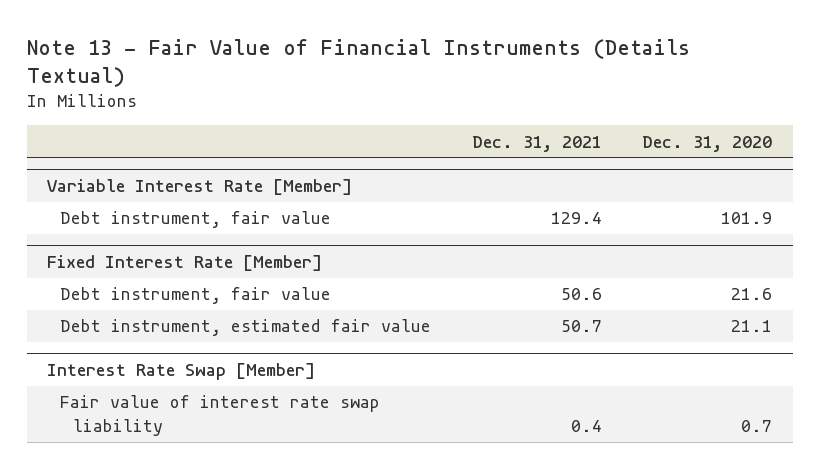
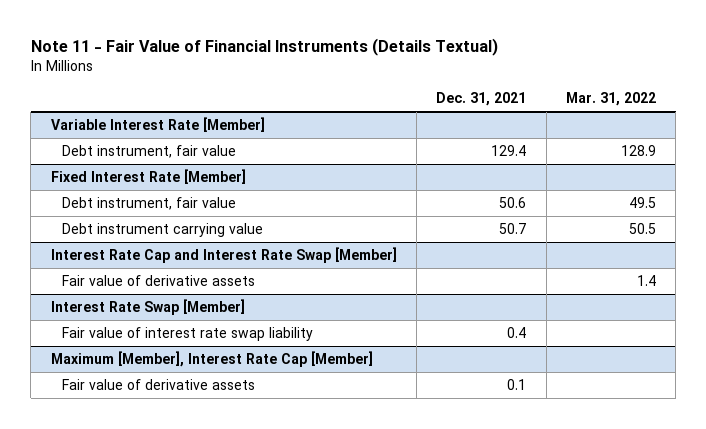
- Note 13 - Fair Value of Financial Instruments (Details Textual)
+ Note 11 - Fair Value of Financial Instruments (Details Textual)
- | Dec. 31, 2021 | Dec. 31, 2020
+ | Dec. 31, 2021 | Mar. 31, 2022
@ Fixed Interest Rate [Member]
- Debt instrument, estimated fair value | 50.7 | 21.1
+ Debt instrument carrying value | 50.7 | 50.5
+ Interest Rate Cap and Interest Rate Swap [Member]
+ Fair value of derivative assets | | 1.4
+ Maximum [Member], Interest Rate Cap [Member]
+ Fair value of derivative assets | 0.1 |

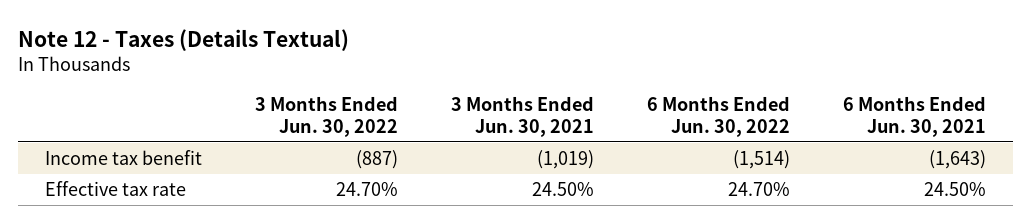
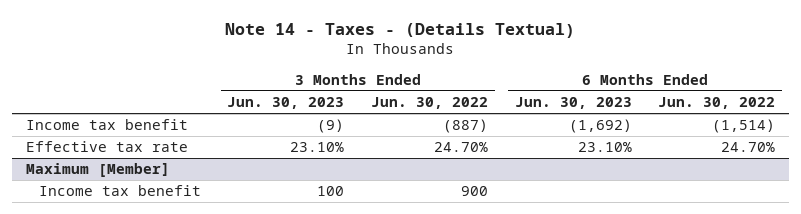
- Note 12 - Taxes (Details Textual)
+ Note 14 - Taxes - (Details Textual)
- | 3 Months Ended Jun. 30, 2022 | 3 Months Ended Jun. 30, 2021 | 6 Months Ended Jun. 30, 2022 | 6 Months Ended Jun. 30, 2021
+ | 3 Months Ended Jun. 30, 2023 | 3 Months Ended Jun. 30, 2022 | 6 Months Ended Jun. 30, 2023 | 6 Months Ended Jun. 30, 2022
+ Maximum [Member]
+ Income tax benefit | 100 | 900 | |

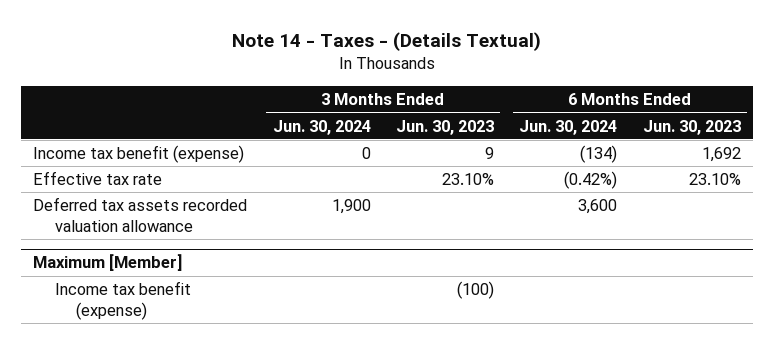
- | 3 Months Ended Jun. 30, 2023 | 3 Months Ended Jun. 30, 2022 | 6 Months Ended Jun. 30, 2023 | 6 Months Ended Jun. 30, 2022
+ | 3 Months Ended Jun. 30, 2024 | 3 Months Ended Jun. 30, 2023 | 6 Months Ended Jun. 30, 2024 | 6 Months Ended Jun. 30, 2023
- Income tax benefit | (9) | (887) | (1,692) | (1,514)
+ Income tax benefit (expense) | 0 | 9 | (134) | 1,692
+ Deferred tax assets recorded valuation allowance | 1,900 | | 3,600 |
@ Maximum [Member]
- Income tax benefit | 100 | 900 | |
+ Income tax benefit (expense) | | (100) | |

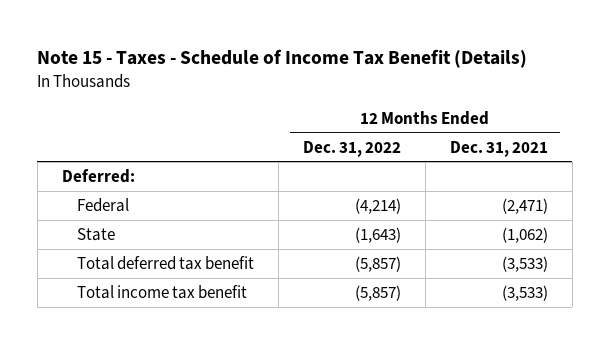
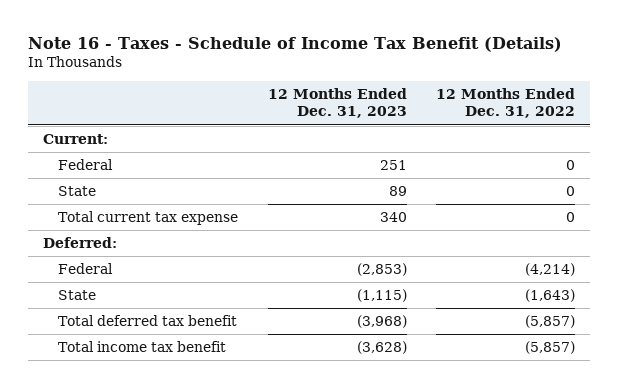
- Note 15 - Taxes - Schedule of Income Tax Benefit (Details)
+ Note 16 - Taxes - Schedule of Income Tax Benefit (Details)
- | 12 Months Ended Dec. 31, 2022 | 12 Months Ended Dec. 31, 2021
+ | 12 Months Ended Dec. 31, 2023 | 12 Months Ended Dec. 31, 2022
+ Current:
+ Federal | 251 | 0
+ State | 89 | 0
+ Total current tax expense | 340 | 0

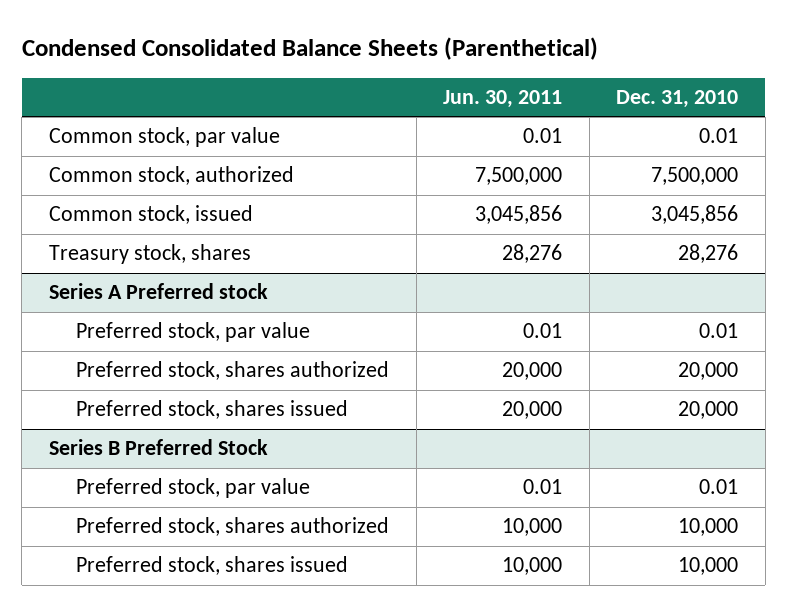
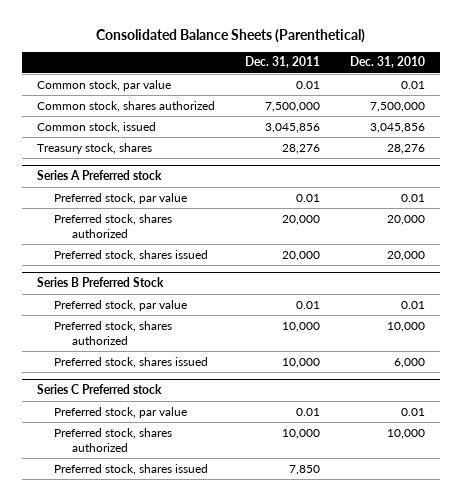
- Condensed Consolidated Balance Sheets (Parenthetical)
+ Consolidated Balance Sheets (Parenthetical)
- | Jun. 30, 2011 | Dec. 31, 2010
+ | Dec. 31, 2011 | Dec. 31, 2010
- Common stock, authorized | 7,500,000 | 7,500,000
+ Common stock, shares authorized | 7,500,000 | 7,500,000
@ Series B Preferred Stock
- Preferred stock, shares issued | 10,000 | 10,000
+ Preferred stock, shares issued | 10,000 | 6,000
+ Series C Preferred stock
+ Preferred stock, par value | 0.01 | 0.01
+ Preferred stock, shares authorized | 10,000 | 10,000
+ Preferred stock, shares issued | 7,850 |

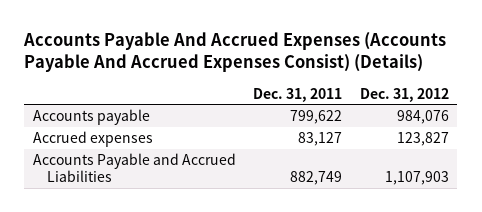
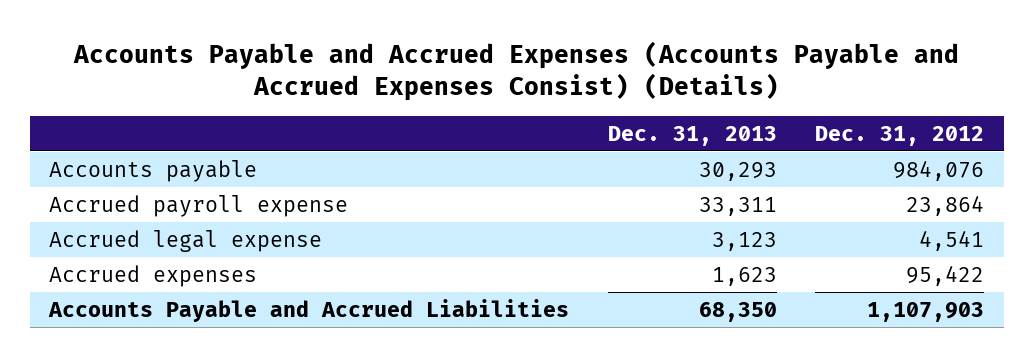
- Accounts Payable And Accrued Expenses (Accounts Payable And Accrued Expenses Consist) (Details)
+ Accounts Payable and Accrued Expenses (Accounts Payable and Accrued Expenses Consist) (Details)
- | Dec. 31, 2011 | Dec. 31, 2012
+ | Dec. 31, 2013 | Dec. 31, 2012
- Accrued expenses | 83,127 | 123,827
+ Accrued payroll expense | 33,311 | 23,864
+ Accrued legal expense | 3,123 | 4,541
+ Accrued expenses | 1,623 | 95,422

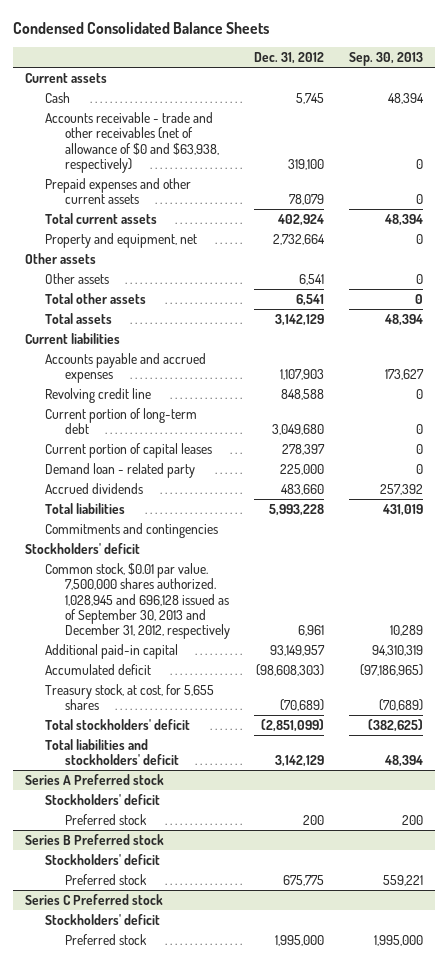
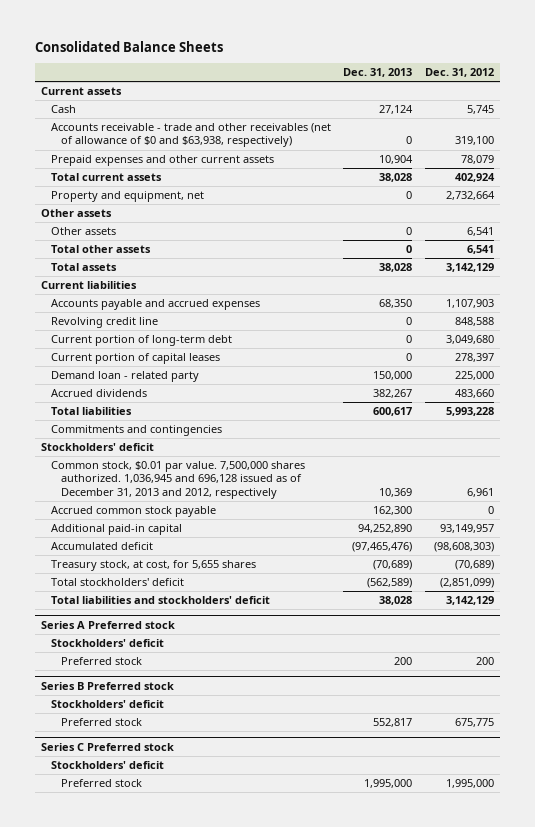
- Condensed Consolidated Balance Sheets
+ Consolidated Balance Sheets
- | Dec. 31, 2012 | Sep. 30, 2013
+ | Dec. 31, 2013 | Dec. 31, 2012
- Common stock, $0.01 par value. 7,500,000 shares authorized. 1,028,945 and 696,128 issued as of September 30, 2013 and December 31, 2012, respectively | 6,961 | 10,289
+ Common stock, $0.01 par value. 7,500,000 shares authorized. 1,036,945 and 696,128 issued as of December 31, 2013 and 2012, respectively | 10,369 | 6,961
+ Accrued common stock payable | 162,300 | 0

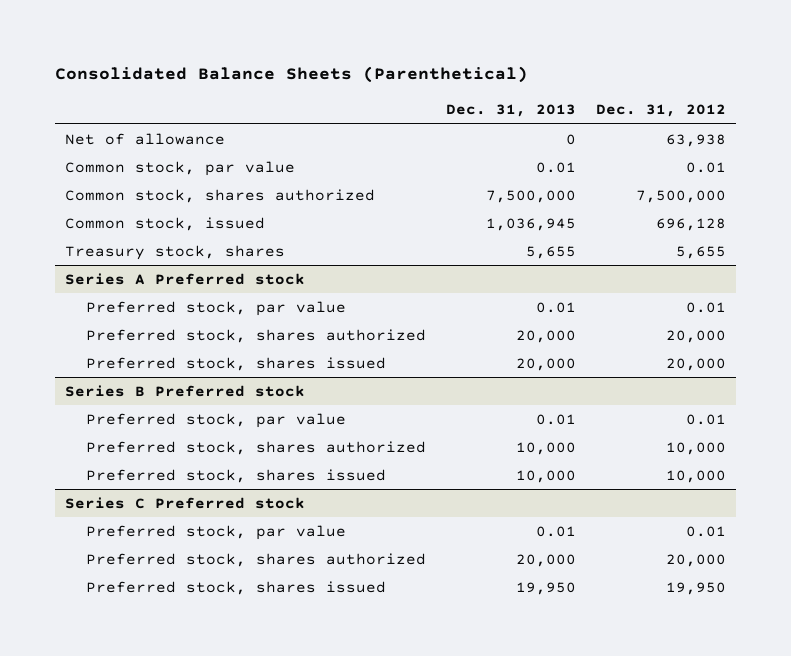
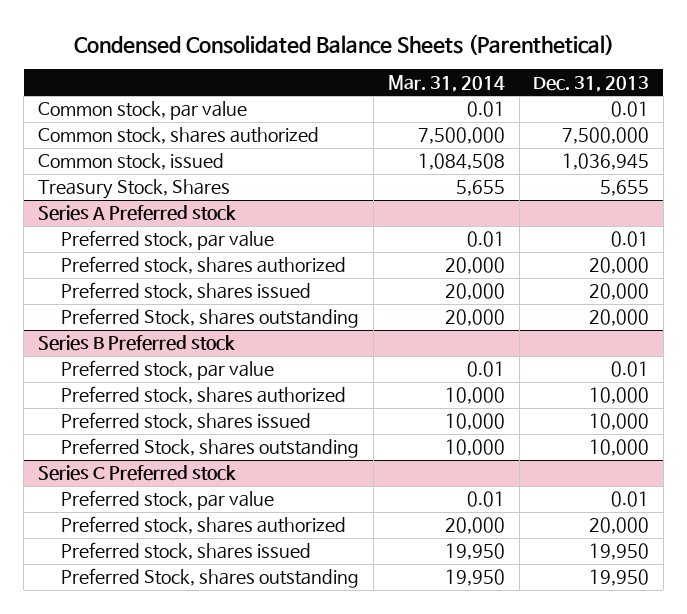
- Consolidated Balance Sheets (Parenthetical)
+ Condensed Consolidated Balance Sheets (Parenthetical)
- | Dec. 31, 2013 | Dec. 31, 2012
+ | Mar. 31, 2014 | Dec. 31, 2013
- Net of allowance | 0 | 63,938
- Treasury stock, shares | 5,655 | 5,655
+ Treasury Stock, Shares | 5,655 | 5,655
@ Series A Preferred stock
+ Preferred Stock, shares outstanding | 20,000 | 20,000
@ Series B Preferred stock
+ Preferred Stock, shares outstanding | 10,000 | 10,000
@ Series C Preferred stock
+ Preferred Stock, shares outstanding | 19,950 | 19,950

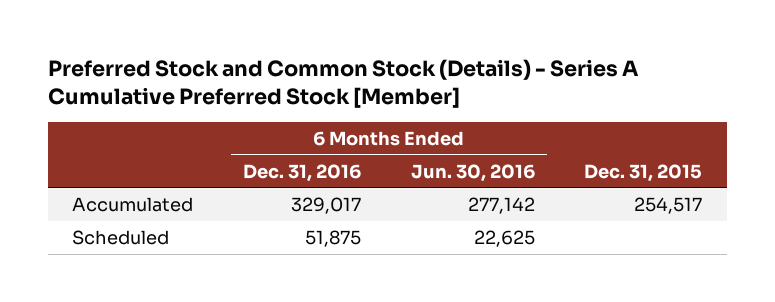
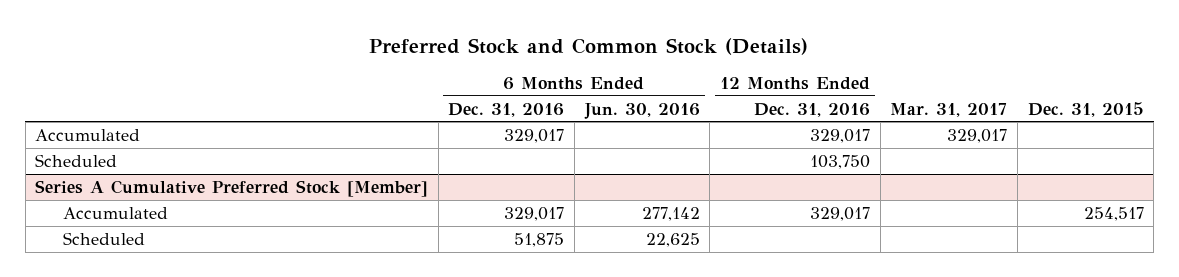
- Preferred Stock and Common Stock (Details) - Series A Cumulative Preferred Stock [Member]
+ Preferred Stock and Common Stock (Details)
- | 6 Months Ended Dec. 31, 2016 | 6 Months Ended Jun. 30, 2016 | Dec. 31, 2015
+ | 6 Months Ended Dec. 31, 2016 | 6 Months Ended Jun. 30, 2016 | 12 Months Ended Dec. 31, 2016 | Mar. 31, 2017 | Dec. 31, 2015
+ Accumulated | 329,017 | | 329,017 | 329,017 |
+ Scheduled | | | 103,750 | |
+ Series A Cumulative Preferred Stock [Member]

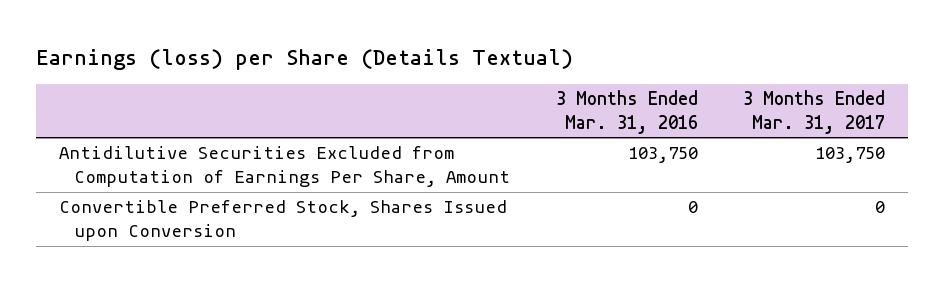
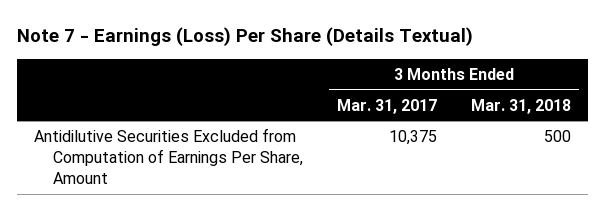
- Earnings (loss) per Share (Details Textual)
+ Note 7 - Earnings (Loss) Per Share (Details Textual)
- | 3 Months Ended Mar. 31, 2016 | 3 Months Ended Mar. 31, 2017
+ | 3 Months Ended Mar. 31, 2017 | 3 Months Ended Mar. 31, 2018
- Antidilutive Securities Excluded from Computation of Earnings Per Share, Amount | 103,750 | 103,750
- Convertible Preferred Stock, Shares Issued upon Conversion | 0 | 0
+ Antidilutive Securities Excluded from Computation of Earnings Per Share, Amount | 10,375 | 500

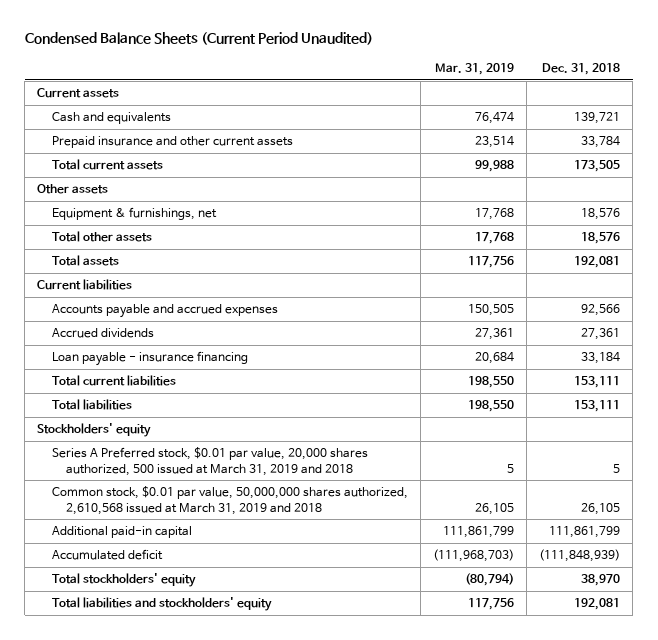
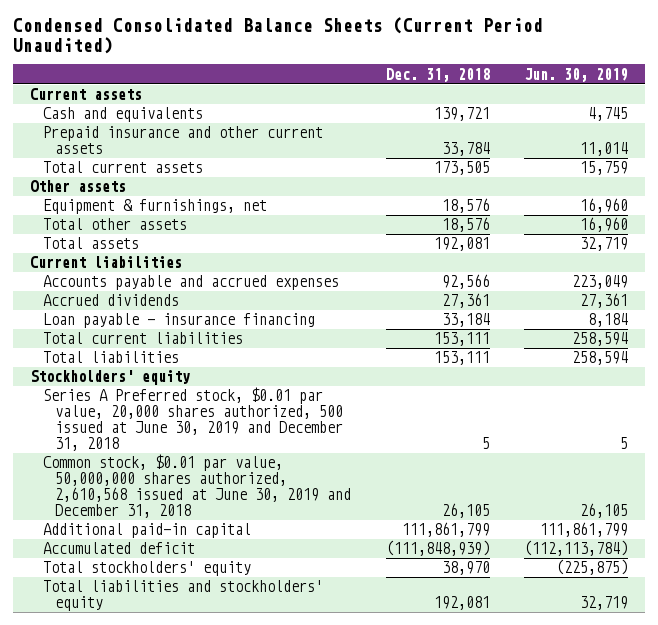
- Condensed Balance Sheets (Current Period Unaudited)
+ Condensed Consolidated Balance Sheets (Current Period Unaudited)
- | Mar. 31, 2019 | Dec. 31, 2018
+ | Dec. 31, 2018 | Jun. 30, 2019
- Series A Preferred stock, $0.01 par value, 20,000 shares authorized, 500 issued at March 31, 2019 and 2018 | 5 | 5
- Common stock, $0.01 par value, 50,000,000 shares authorized, 2,610,568 issued at March 31, 2019 and 2018 | 26,105 | 26,105
+ Series A Preferred stock, $0.01 par value, 20,000 shares authorized, 500 issued at June 30, 2019 and December 31, 2018 | 5 | 5
+ Common stock, $0.01 par value, 50,000,000 shares authorized, 2,610,568 issued at June 30, 2019 and December 31, 2018 | 26,105 | 26,105

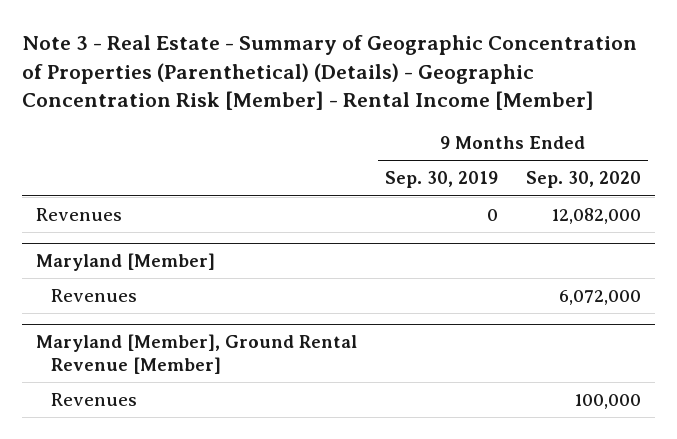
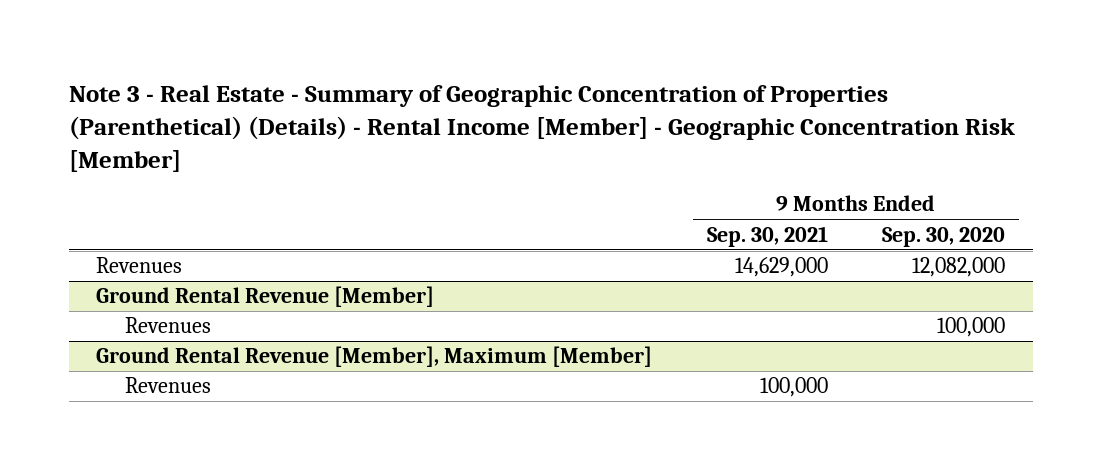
- Note 3 - Real Estate - Summary of Geographic Concentration of Properties (Parenthetical) (Details) - Geographic Concentration Risk [Member] - Rental Income [Member]
+ Note 3 - Real Estate - Summary of Geographic Concentration of Properties (Parenthetical) (Details) - Rental Income [Member] - Geographic Concentration Risk [Member]
- | 9 Months Ended Sep. 30, 2019 | 9 Months Ended Sep. 30, 2020
+ | 9 Months Ended Sep. 30, 2021 | 9 Months Ended Sep. 30, 2020
- Maryland [Member]
- Revenues | | 6,072,000
- Maryland [Member], Ground Rental Revenue [Member]
+ Ground Rental Revenue [Member]
+ Ground Rental Revenue [Member], Maximum [Member]
+ Revenues | 100,000 |

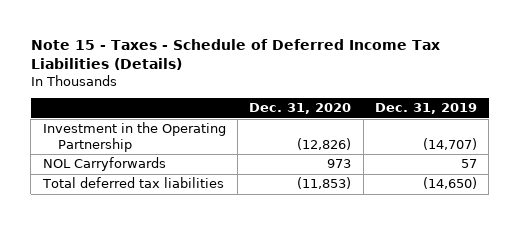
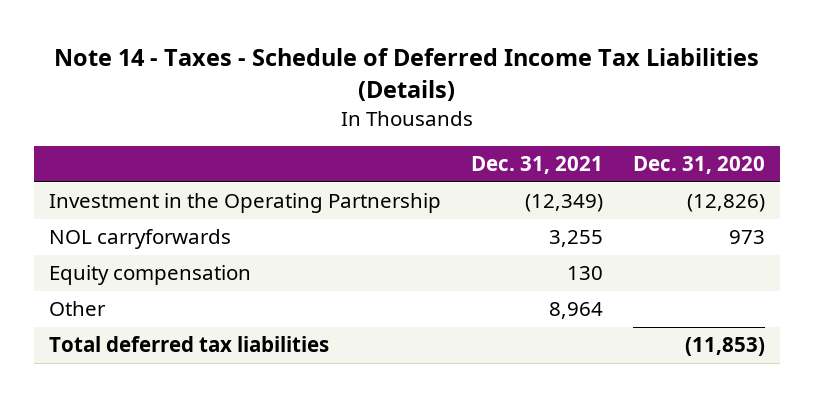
- Note 15 - Taxes - Schedule of Deferred Income Tax Liabilities (Details)
+ Note 14 - Taxes - Schedule of Deferred Income Tax Liabilities (Details)
- | Dec. 31, 2020 | Dec. 31, 2019
+ | Dec. 31, 2021 | Dec. 31, 2020
- NOL Carryforwards | 973 | 57
+ NOL carryforwards | 3,255 | 973
+ Equity compensation | 130 |
+ Other | 8,964 |

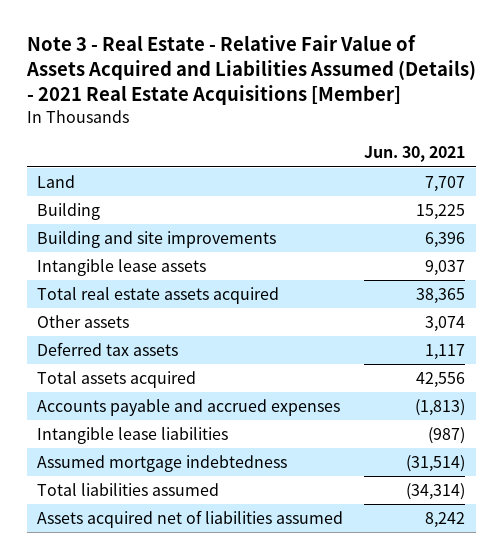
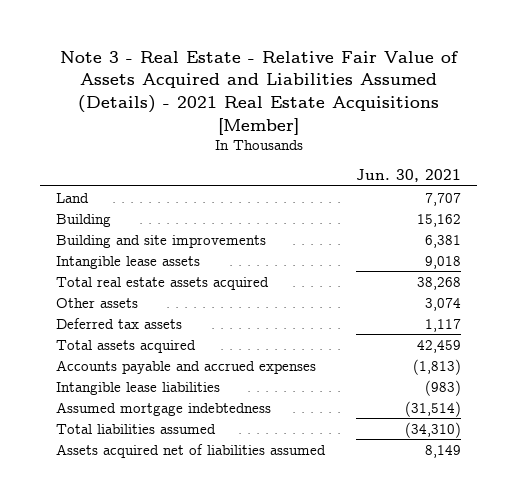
- Building | 15,225
- Building and site improvements | 6,396
- Intangible lease assets | 9,037
- Total real estate assets acquired | 38,365
+ Building | 15,162
+ Building and site improvements | 6,381
+ Intangible lease assets | 9,018
+ Total real estate assets acquired | 38,268
- Total assets acquired | 42,556
+ Total assets acquired | 42,459
- Intangible lease liabilities | (987)
+ Intangible lease liabilities | (983)
- Total liabilities assumed | (34,314)
- Assets acquired net of liabilities assumed | 8,242
+ Total liabilities assumed | (34,310)
+ Assets acquired net of liabilities assumed | 8,149

